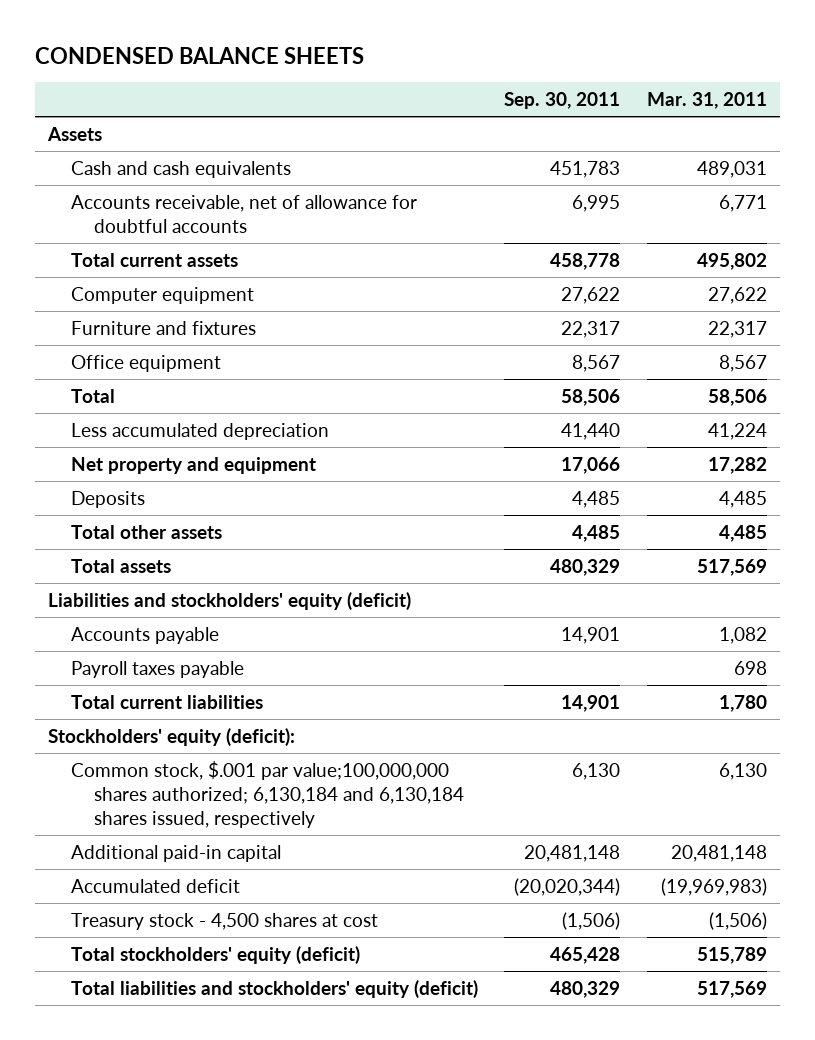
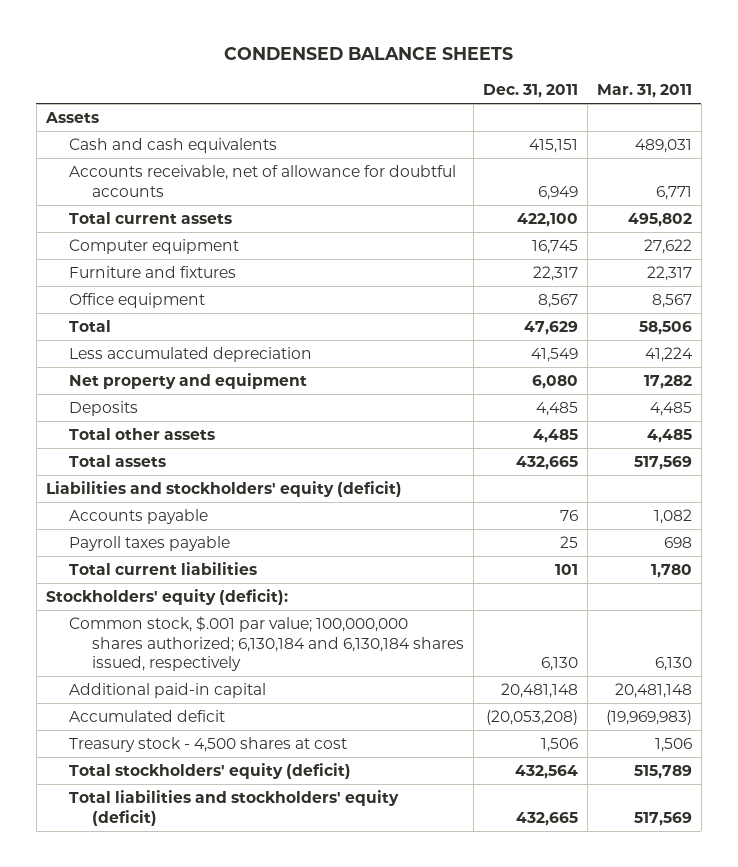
- | Sep. 30, 2011 | Mar. 31, 2011
+ | Dec. 31, 2011 | Mar. 31, 2011
- Common stock, $.001 par value;100,000,000 shares authorized; 6,130,184 and 6,130,184 shares issued, respectively | 6,130 | 6,130
+ Common stock, $.001 par value; 100,000,000 shares authorized; 6,130,184 and 6,130,184 shares issued, respectively | 6,130 | 6,130
- Treasury stock - 4,500 shares at cost | (1,506) | (1,506)
+ Treasury stock - 4,500 shares at cost | 1,506 | 1,506

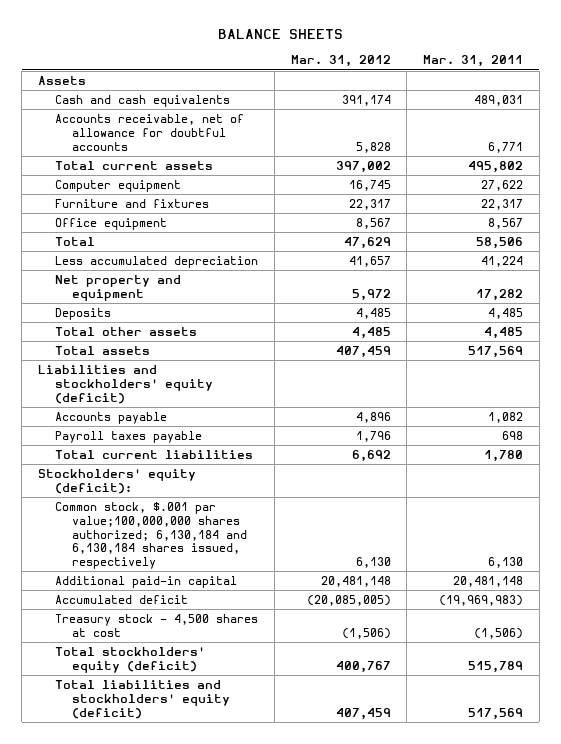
- CONDENSED BALANCE SHEETS
+ BALANCE SHEETS
- | Dec. 31, 2011 | Mar. 31, 2011
+ | Mar. 31, 2012 | Mar. 31, 2011
- Common stock, $.001 par value; 100,000,000 shares authorized; 6,130,184 and 6,130,184 shares issued, respectively | 6,130 | 6,130
+ Common stock, $.001 par value;100,000,000 shares authorized; 6,130,184 and 6,130,184 shares issued, respectively | 6,130 | 6,130
- Treasury stock - 4,500 shares at cost | 1,506 | 1,506
+ Treasury stock - 4,500 shares at cost | (1,506) | (1,506)

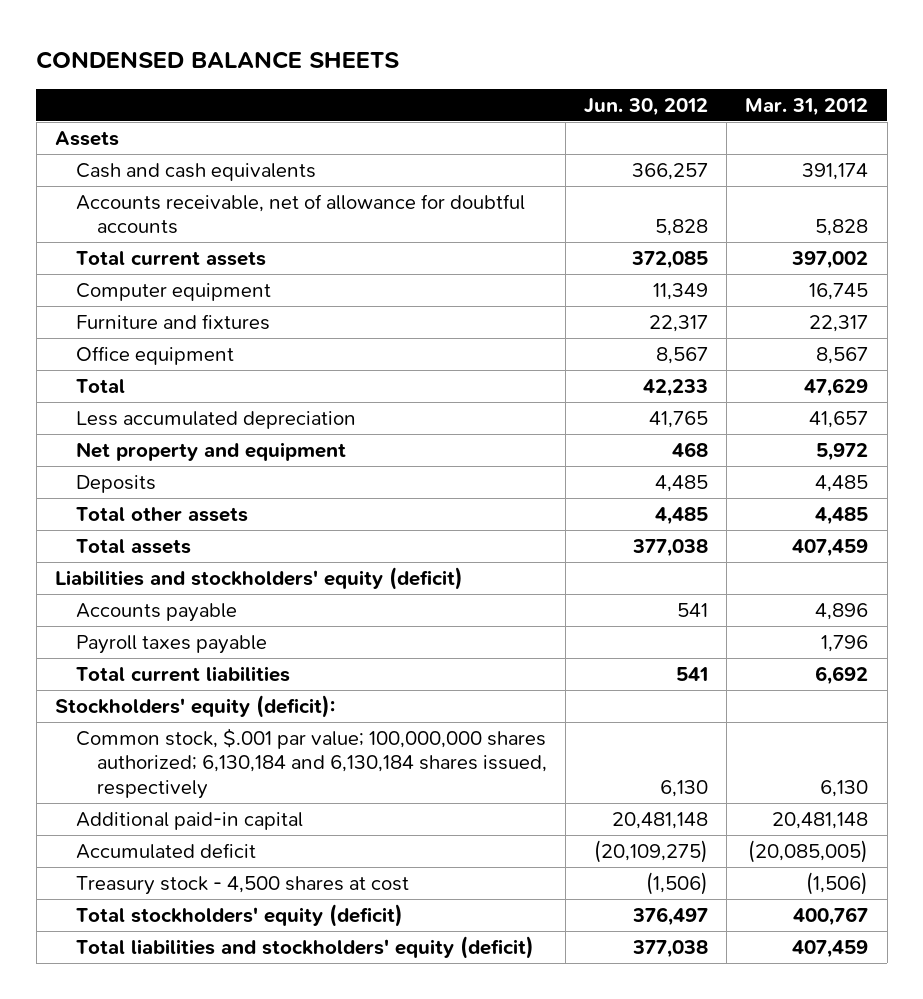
- BALANCE SHEETS
+ CONDENSED BALANCE SHEETS
- | Mar. 31, 2012 | Mar. 31, 2011
+ | Jun. 30, 2012 | Mar. 31, 2012
- Common stock, $.001 par value;100,000,000 shares authorized; 6,130,184 and 6,130,184 shares issued, respectively | 6,130 | 6,130
+ Common stock, $.001 par value; 100,000,000 shares authorized; 6,130,184 and 6,130,184 shares issued, respectively | 6,130 | 6,130

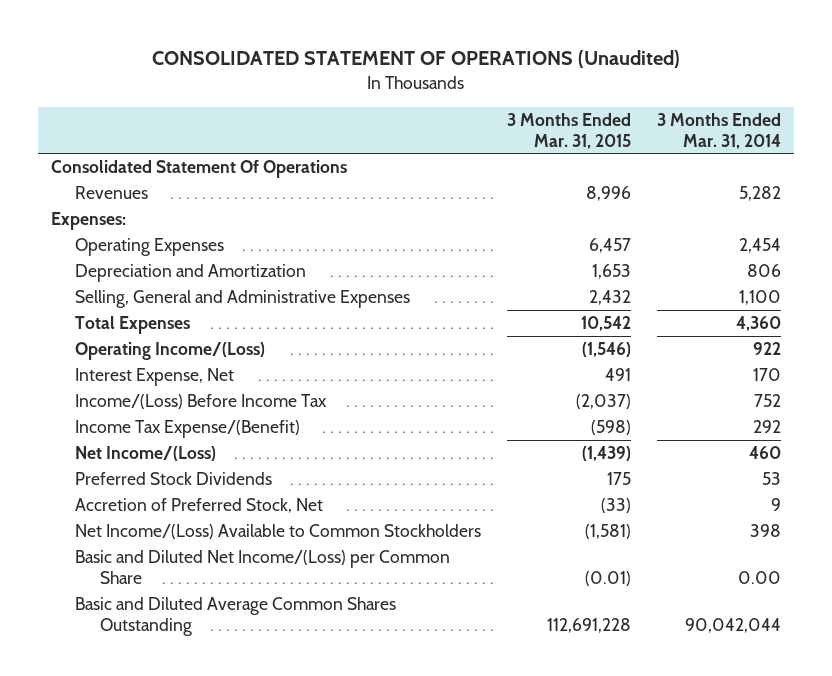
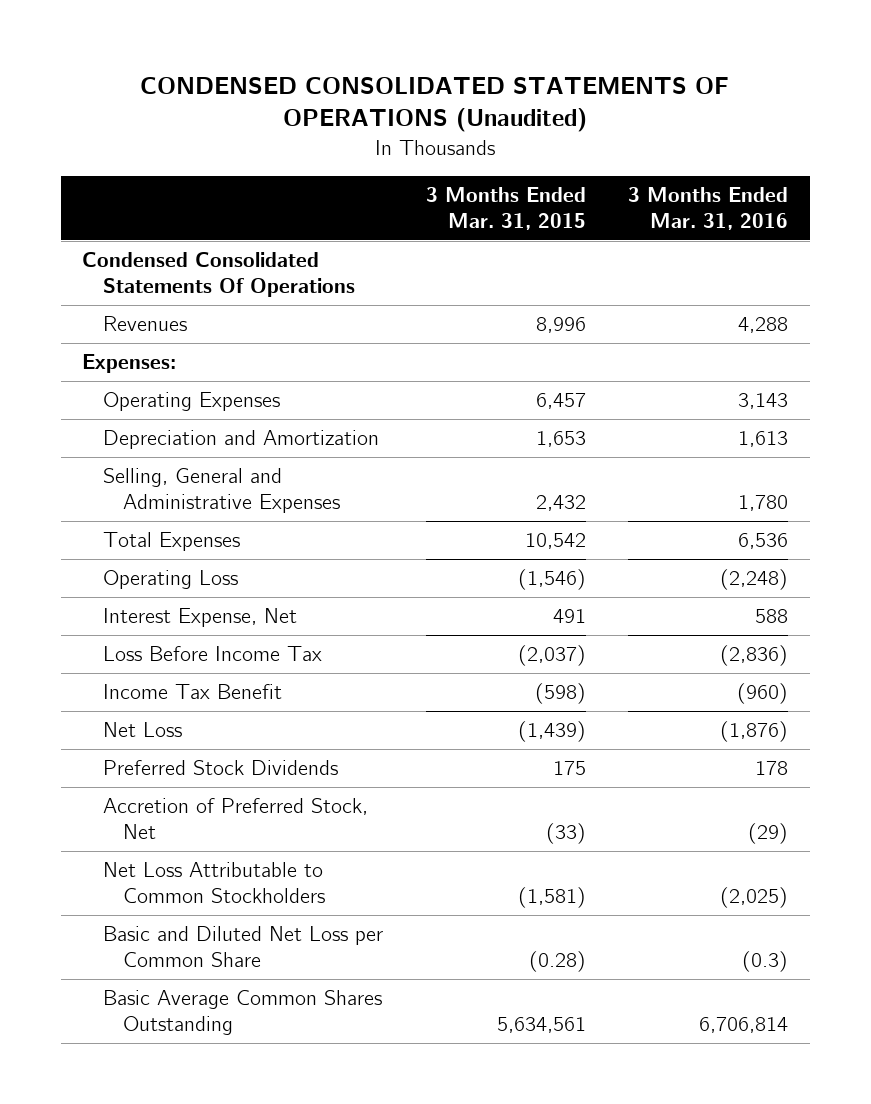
- CONSOLIDATED STATEMENT OF OPERATIONS (Unaudited)
+ CONDENSED CONSOLIDATED STATEMENTS OF OPERATIONS (Unaudited)
- | 3 Months Ended Mar. 31, 2015 | 3 Months Ended Mar. 31, 2014
+ | 3 Months Ended Mar. 31, 2015 | 3 Months Ended Mar. 31, 2016
- Consolidated Statement Of Operations
+ Condensed Consolidated Statements Of Operations
- Operating Income/(Loss) | (1,546) | 922
+ Operating Loss | (1,546) | (2,248)
- Income/(Loss) Before Income Tax | (2,037) | 752
- Income Tax Expense/(Benefit) | (598) | 292
- Net Income/(Loss) | (1,439) | 460
+ Loss Before Income Tax | (2,037) | (2,836)
+ Income Tax Benefit | (598) | (960)
+ Net Loss | (1,439) | (1,876)
- Net Income/(Loss) Available to Common Stockholders | (1,581) | 398
- Basic and Diluted Net Income/(Loss) per Common Share | (0.01) | 0.00
- Basic and Diluted Average Common Shares Outstanding | 112,691,228 | 90,042,044
+ Net Loss Attributable to Common Stockholders | (1,581) | (2,025)
+ Basic and Diluted Net Loss per Common Share | (0.28) | (0.3)
+ Basic Average Common Shares Outstanding | 5,634,561 | 6,706,814

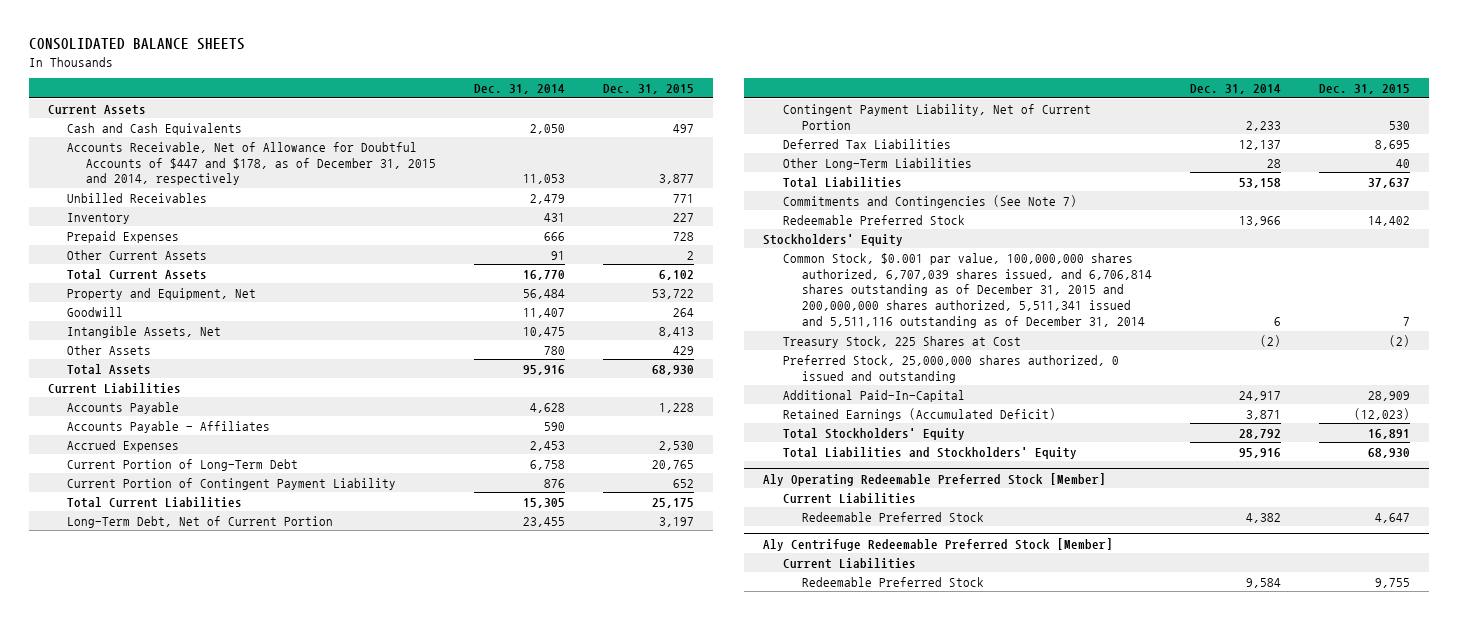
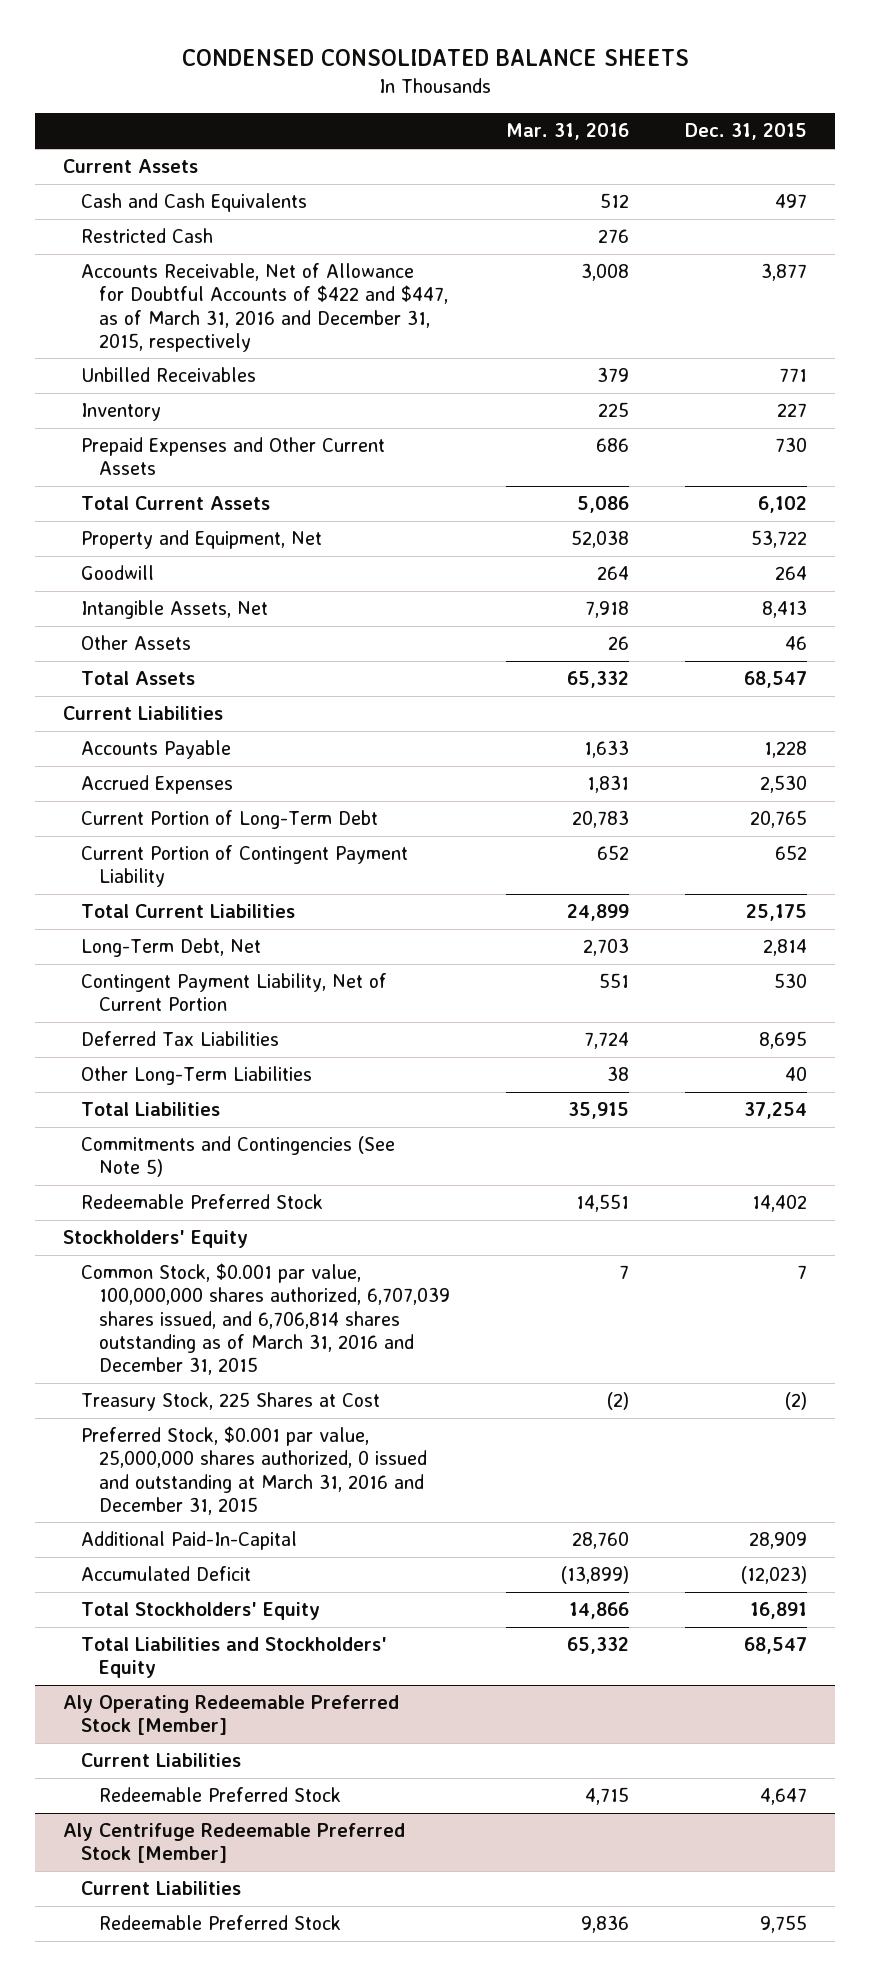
- CONSOLIDATED BALANCE SHEETS
+ CONDENSED CONSOLIDATED BALANCE SHEETS
- | Dec. 31, 2014 | Dec. 31, 2015
+ | Mar. 31, 2016 | Dec. 31, 2015
- Accounts Receivable, Net of Allowance for Doubtful Accounts of $447 and $178, as of December 31, 2015 and 2014, respectively | 11,053 | 3,877
+ Restricted Cash | 276 |
+ Accounts Receivable, Net of Allowance for Doubtful Accounts of $422 and $447, as of March 31, 2016 and December 31, 2015, respectively | 3,008 | 3,877
- Prepaid Expenses | 666 | 728
- Other Current Assets | 91 | 2
+ Prepaid Expenses and Other Current Assets | 686 | 730
- Other Assets | 780 | 429
- Total Assets | 95,916 | 68,930
+ Other Assets | 26 | 46
+ Total Assets | 65,332 | 68,547
- Accounts Payable - Affiliates | 590 |
- Long-Term Debt, Net of Current Portion | 23,455 | 3,197
+ Long-Term Debt, Net | 2,703 | 2,814
- Total Liabilities | 53,158 | 37,637
- Commitments and Contingencies (See Note 7)
+ Total Liabilities | 35,915 | 37,254
+ Commitments and Contingencies (See Note 5)
- Common Stock, $0.001 par value, 100,000,000 shares authorized, 6,707,039 shares issued, and 6,706,814 shares outstanding as of December 31, 2015 and 200,000,000 shares authorized, 5,511,341 issued and 5,511,116 outstanding as of December 31, 2014 | 6 | 7
+ Common Stock, $0.001 par value, 100,000,000 shares authorized, 6,707,039 shares issued, and 6,706,814 shares outstanding as of March 31, 2016 and December 31, 2015 | 7 | 7
- Preferred Stock, 25,000,000 shares authorized, 0 issued and outstanding
+ Preferred Stock, $0.001 par value, 25,000,000 shares authorized, 0 issued and outstanding at March 31, 2016 and December 31, 2015
- Retained Earnings (Accumulated Deficit) | 3,871 | (12,023)
+ Accumulated Deficit | (13,899) | (12,023)
- Total Liabilities and Stockholders' Equity | 95,916 | 68,930
+ Total Liabilities and Stockholders' Equity | 65,332 | 68,547

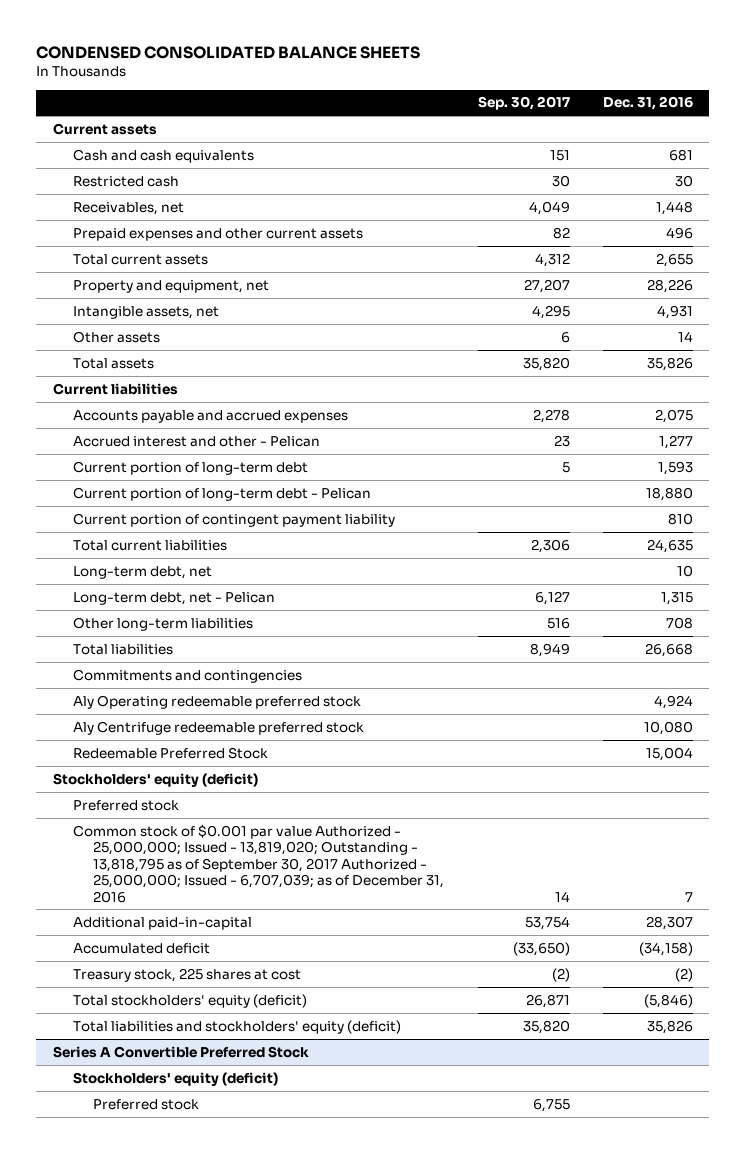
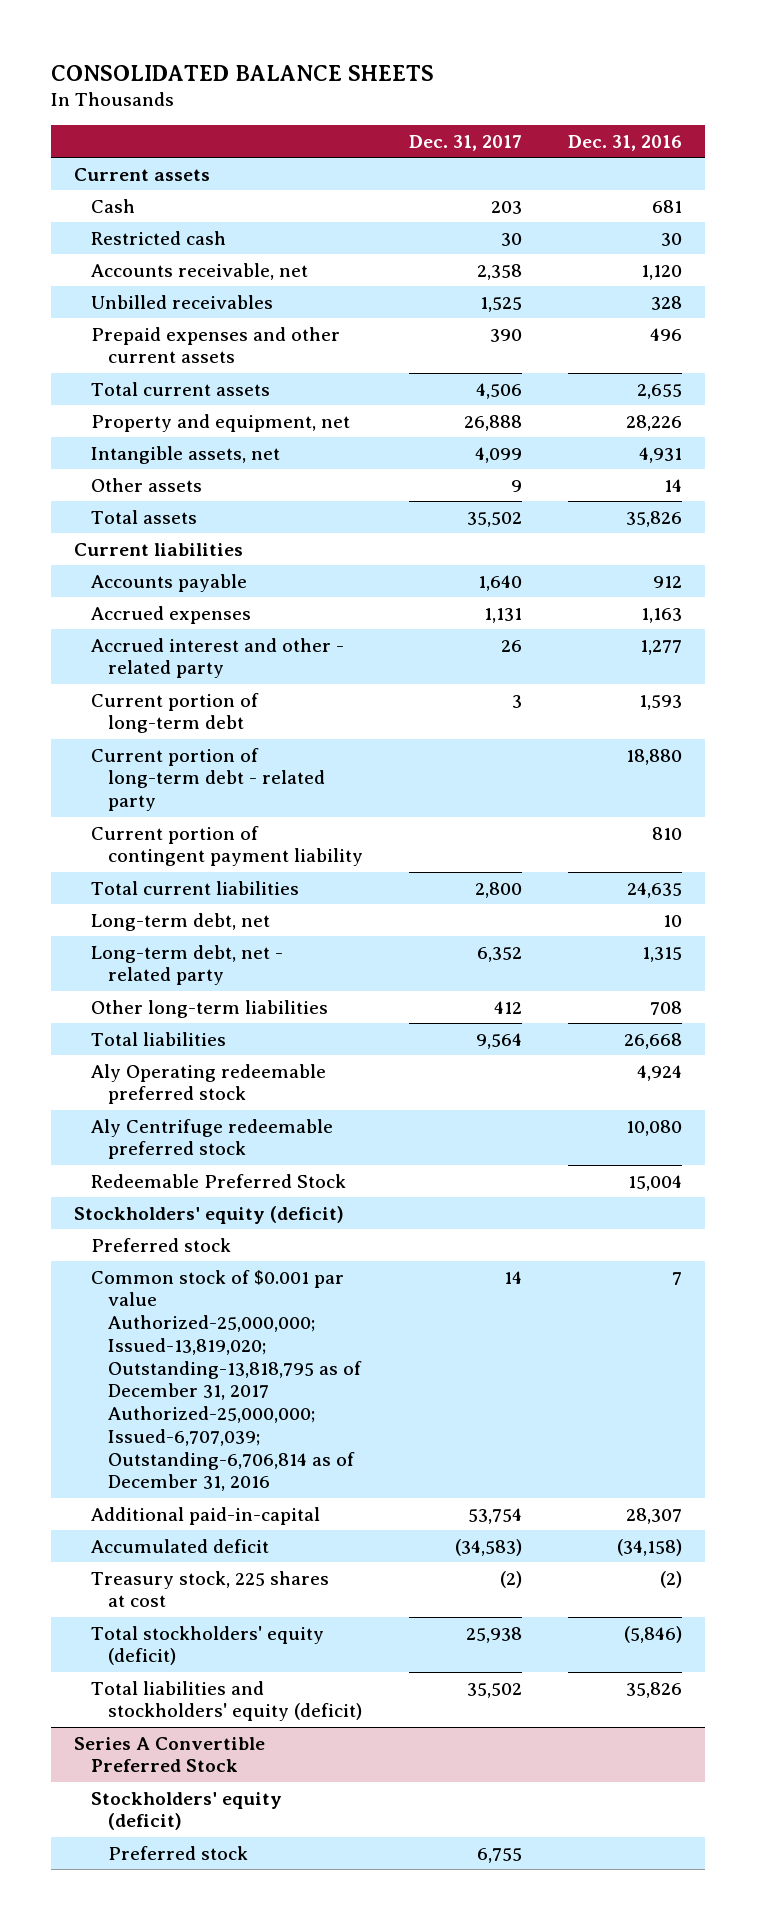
- CONDENSED CONSOLIDATED BALANCE SHEETS
+ CONSOLIDATED BALANCE SHEETS
- | Sep. 30, 2017 | Dec. 31, 2016
+ | Dec. 31, 2017 | Dec. 31, 2016
- Cash and cash equivalents | 151 | 681
+ Cash | 203 | 681
- Receivables, net | 4,049 | 1,448
+ Accounts receivable, net | 2,358 | 1,120
+ Unbilled receivables | 1,525 | 328
- Accounts payable and accrued expenses | 2,278 | 2,075
- Accrued interest and other - Pelican | 23 | 1,277
+ Accounts payable | 1,640 | 912
+ Accrued expenses | 1,131 | 1,163
+ Accrued interest and other - related party | 26 | 1,277
- Current portion of long-term debt - Pelican | | 18,880
+ Current portion of long-term debt - related party | | 18,880
- Long-term debt, net - Pelican | 6,127 | 1,315
+ Long-term debt, net - related party | 6,352 | 1,315
- Commitments and contingencies
- Common stock of $0.001 par value Authorized - 25,000,000; Issued - 13,819,020; Outstanding - 13,818,795 as of September 30, 2017 Authorized - 25,000,000; Issued - 6,707,039; as of December 31, 2016 | 14 | 7
+ Common stock of $0.001 par value Authorized-25,000,000; Issued-13,819,020; Outstanding-13,818,795 as of December 31, 2017 Authorized-25,000,000; Issued-6,707,039; Outstanding-6,706,814 as of December 31, 2016 | 14 | 7

